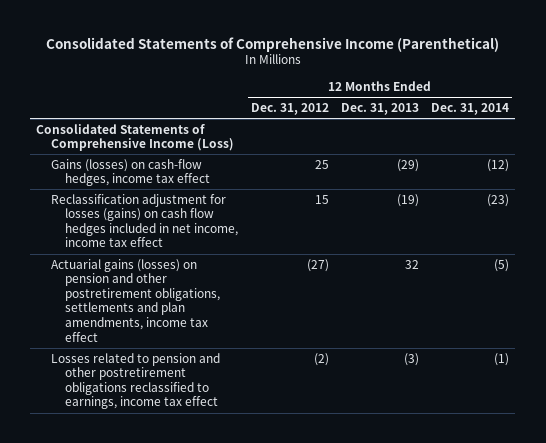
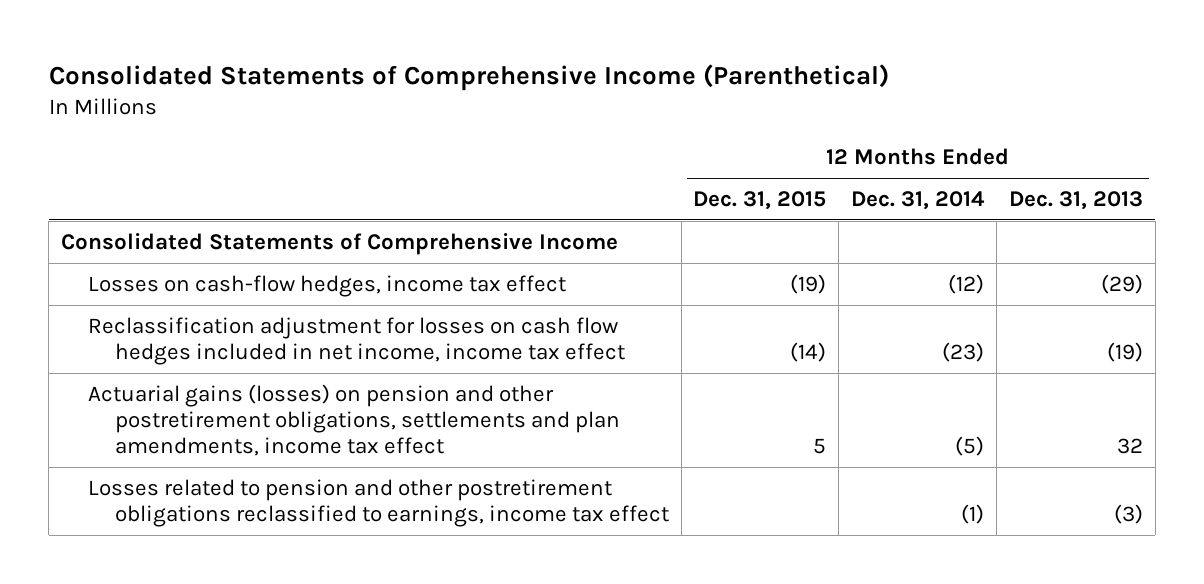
- | 12 Months Ended Dec. 31, 2012 | 12 Months Ended Dec. 31, 2013 | 12 Months Ended Dec. 31, 2014
+ | 12 Months Ended Dec. 31, 2015 | 12 Months Ended Dec. 31, 2014 | 12 Months Ended Dec. 31, 2013
- Consolidated Statements of Comprehensive Income (Loss)
- Gains (losses) on cash-flow hedges, income tax effect | 25 | (29) | (12)
- Reclassification adjustment for losses (gains) on cash flow hedges included in net income, income tax effect | 15 | (19) | (23)
+ Consolidated Statements of Comprehensive Income
+ Losses on cash-flow hedges, income tax effect | (19) | (12) | (29)
+ Reclassification adjustment for losses on cash flow hedges included in net income, income tax effect | (14) | (23) | (19)

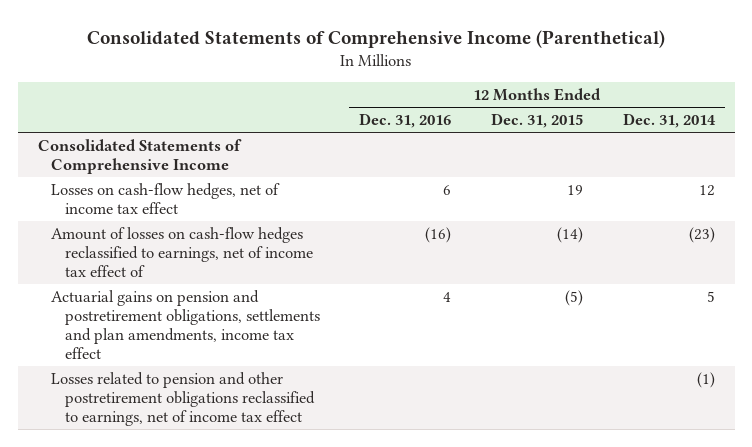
- | 12 Months Ended Dec. 31, 2015 | 12 Months Ended Dec. 31, 2014 | 12 Months Ended Dec. 31, 2013
+ | 12 Months Ended Dec. 31, 2016 | 12 Months Ended Dec. 31, 2015 | 12 Months Ended Dec. 31, 2014
- Losses on cash-flow hedges, income tax effect | (19) | (12) | (29)
- Reclassification adjustment for losses on cash flow hedges included in net income, income tax effect | (14) | (23) | (19)
- Actuarial gains (losses) on pension and other postretirement obligations, settlements and plan amendments, income tax effect | 5 | (5) | 32
- Losses related to pension and other postretirement obligations reclassified to earnings, income tax effect | | (1) | (3)
+ Losses on cash-flow hedges, net of income tax effect | 6 | 19 | 12
+ Amount of losses on cash-flow hedges reclassified to earnings, net of income tax effect of | (16) | (14) | (23)
+ Actuarial gains on pension and postretirement obligations, settlements and plan amendments, income tax effect | 4 | (5) | 5
+ Losses related to pension and other postretirement obligations reclassified to earnings, net of income tax effect | | | (1)

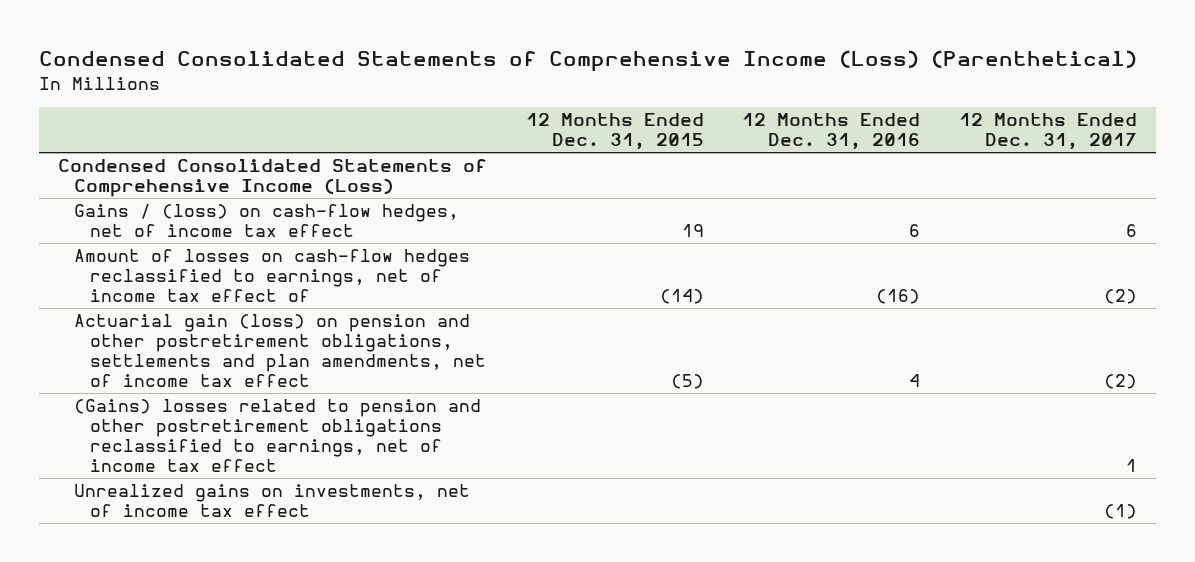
- Consolidated Statements of Comprehensive Income (Parenthetical)
+ Condensed Consolidated Statements of Comprehensive Income (Loss) (Parenthetical)
- | 12 Months Ended Dec. 31, 2016 | 12 Months Ended Dec. 31, 2015 | 12 Months Ended Dec. 31, 2014
+ | 12 Months Ended Dec. 31, 2015 | 12 Months Ended Dec. 31, 2016 | 12 Months Ended Dec. 31, 2017
- Consolidated Statements of Comprehensive Income
- Losses on cash-flow hedges, net of income tax effect | 6 | 19 | 12
+ Condensed Consolidated Statements of Comprehensive Income (Loss)
+ Gains / (loss) on cash-flow hedges, net of income tax effect | 19 | 6 | 6
- Actuarial gains on pension and postretirement obligations, settlements and plan amendments, income tax effect | 4 | (5) | 5
- Losses related to pension and other postretirement obligations reclassified to earnings, net of income tax effect | | | (1)
+ Actuarial gain (loss) on pension and other postretirement obligations, settlements and plan amendments, net of income tax effect | (5) | 4 | (2)
+ (Gains) losses related to pension and other postretirement obligations reclassified to earnings, net of income tax effect | | | 1
+ Unrealized gains on investments, net of income tax effect | | | (1)

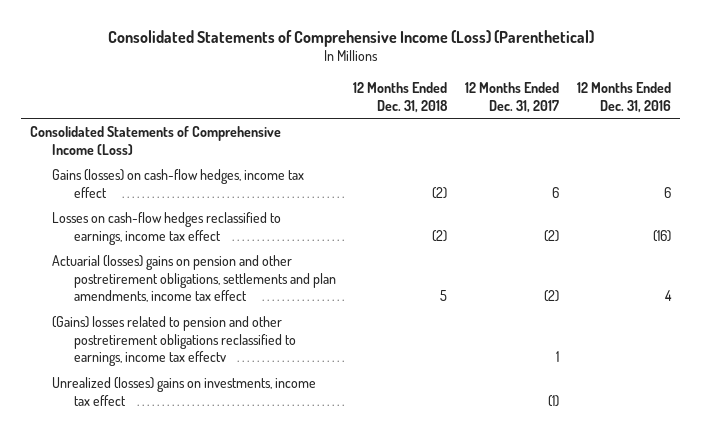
- Condensed Consolidated Statements of Comprehensive Income (Loss) (Parenthetical)
+ Consolidated Statements of Comprehensive Income (Loss) (Parenthetical)
- | 12 Months Ended Dec. 31, 2015 | 12 Months Ended Dec. 31, 2016 | 12 Months Ended Dec. 31, 2017
+ | 12 Months Ended Dec. 31, 2018 | 12 Months Ended Dec. 31, 2017 | 12 Months Ended Dec. 31, 2016
- Condensed Consolidated Statements of Comprehensive Income (Loss)
- Gains / (loss) on cash-flow hedges, net of income tax effect | 19 | 6 | 6
- Amount of losses on cash-flow hedges reclassified to earnings, net of income tax effect of | (14) | (16) | (2)
- Actuarial gain (loss) on pension and other postretirement obligations, settlements and plan amendments, net of income tax effect | (5) | 4 | (2)
- (Gains) losses related to pension and other postretirement obligations reclassified to earnings, net of income tax effect | | | 1
- Unrealized gains on investments, net of income tax effect | | | (1)
+ Consolidated Statements of Comprehensive Income (Loss)
+ Gains (losses) on cash-flow hedges, income tax effect | (2) | 6 | 6
+ Losses on cash-flow hedges reclassified to earnings, income tax effect | (2) | (2) | (16)
+ Actuarial (losses) gains on pension and other postretirement obligations, settlements and plan amendments, income tax effect | 5 | (2) | 4
+ (Gains) losses related to pension and other postretirement obligations reclassified to earnings, income tax effectv | | 1 |
+ Unrealized (losses) gains on investments, income tax effect | | (1) |

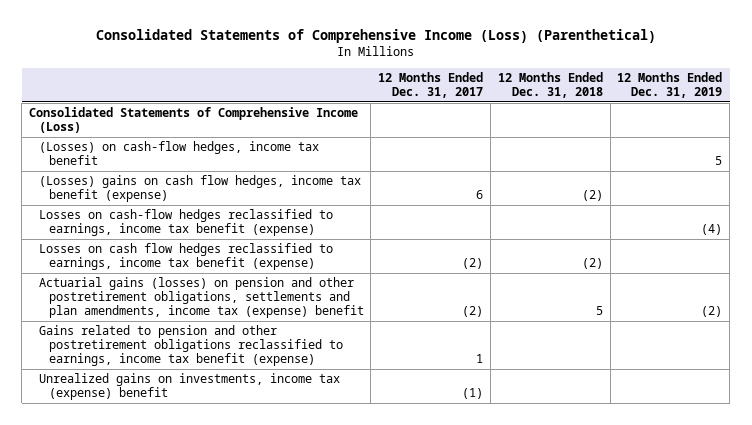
- | 12 Months Ended Dec. 31, 2018 | 12 Months Ended Dec. 31, 2017 | 12 Months Ended Dec. 31, 2016
+ | 12 Months Ended Dec. 31, 2017 | 12 Months Ended Dec. 31, 2018 | 12 Months Ended Dec. 31, 2019
- Gains (losses) on cash-flow hedges, income tax effect | (2) | 6 | 6
- Losses on cash-flow hedges reclassified to earnings, income tax effect | (2) | (2) | (16)
- Actuarial (losses) gains on pension and other postretirement obligations, settlements and plan amendments, income tax effect | 5 | (2) | 4
- (Gains) losses related to pension and other postretirement obligations reclassified to earnings, income tax effectv | | 1 |
- Unrealized (losses) gains on investments, income tax effect | | (1) |
+ (Losses) on cash-flow hedges, income tax benefit | | | 5
+ (Losses) gains on cash flow hedges, income tax benefit (expense) | 6 | (2) |
+ Losses on cash-flow hedges reclassified to earnings, income tax benefit (expense) | | | (4)
+ Losses on cash flow hedges reclassified to earnings, income tax benefit (expense) | (2) | (2) |
+ Actuarial gains (losses) on pension and other postretirement obligations, settlements and plan amendments, income tax (expense) benefit | (2) | 5 | (2)
+ Gains related to pension and other postretirement obligations reclassified to earnings, income tax benefit (expense) | 1 | |
+ Unrealized gains on investments, income tax (expense) benefit | (1) | |

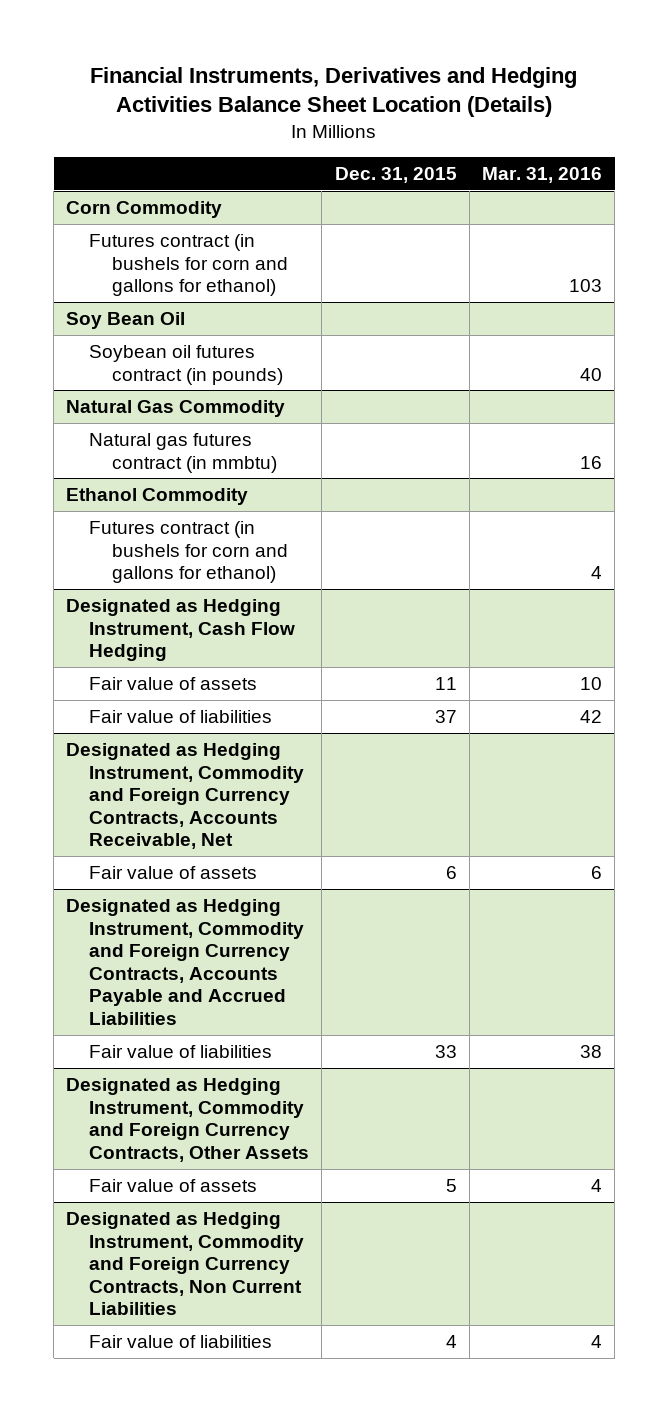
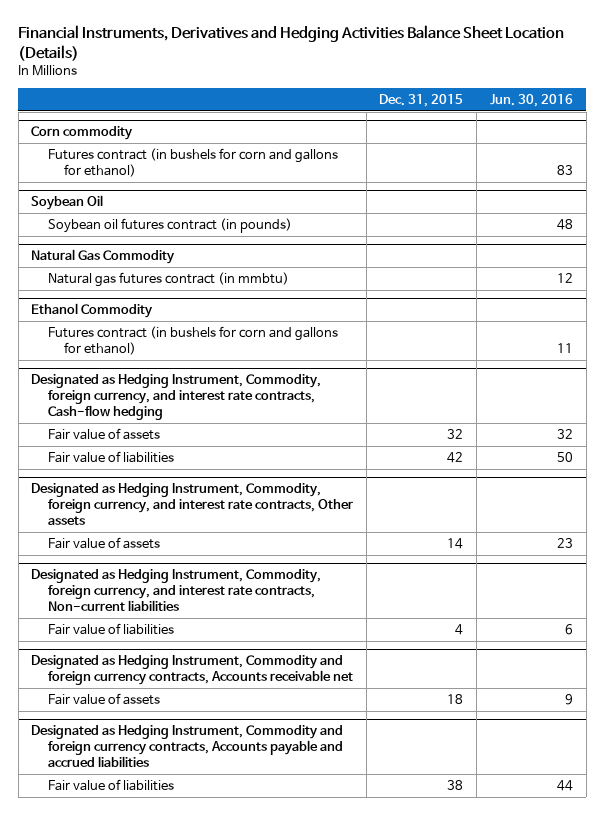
- | Dec. 31, 2015 | Mar. 31, 2016
+ | Dec. 31, 2015 | Jun. 30, 2016
- Corn Commodity
+ Corn commodity
- Soy Bean Oil
+ Soybean Oil
- Designated as Hedging Instrument, Cash Flow Hedging
- Fair value of assets | 11 | 10
- Fair value of liabilities | 37 | 42
- Designated as Hedging Instrument, Commodity and Foreign Currency Contracts, Accounts Receivable, Net
- Fair value of assets | 6 | 6
- Designated as Hedging Instrument, Commodity and Foreign Currency Contracts, Accounts Payable and Accrued Liabilities
- Fair value of liabilities | 33 | 38
- Designated as Hedging Instrument, Commodity and Foreign Currency Contracts, Other Assets
- Fair value of assets | 5 | 4
- Designated as Hedging Instrument, Commodity and Foreign Currency Contracts, Non Current Liabilities
+ Designated as Hedging Instrument, Commodity, foreign currency, and interest rate contracts, Cash-flow hedging
+ Fair value of assets | 32 | 32
+ Fair value of liabilities | 42 | 50
+ Designated as Hedging Instrument, Commodity, foreign currency, and interest rate contracts, Other assets
+ Fair value of assets | 14 | 23
+ Designated as Hedging Instrument, Commodity, foreign currency, and interest rate contracts, Non-current liabilities
+ Designated as Hedging Instrument, Commodity and foreign currency contracts, Accounts receivable net
+ Fair value of assets | 18 | 9
+ Designated as Hedging Instrument, Commodity and foreign currency contracts, Accounts payable and accrued liabilities
+ Fair value of liabilities | 38 | 44

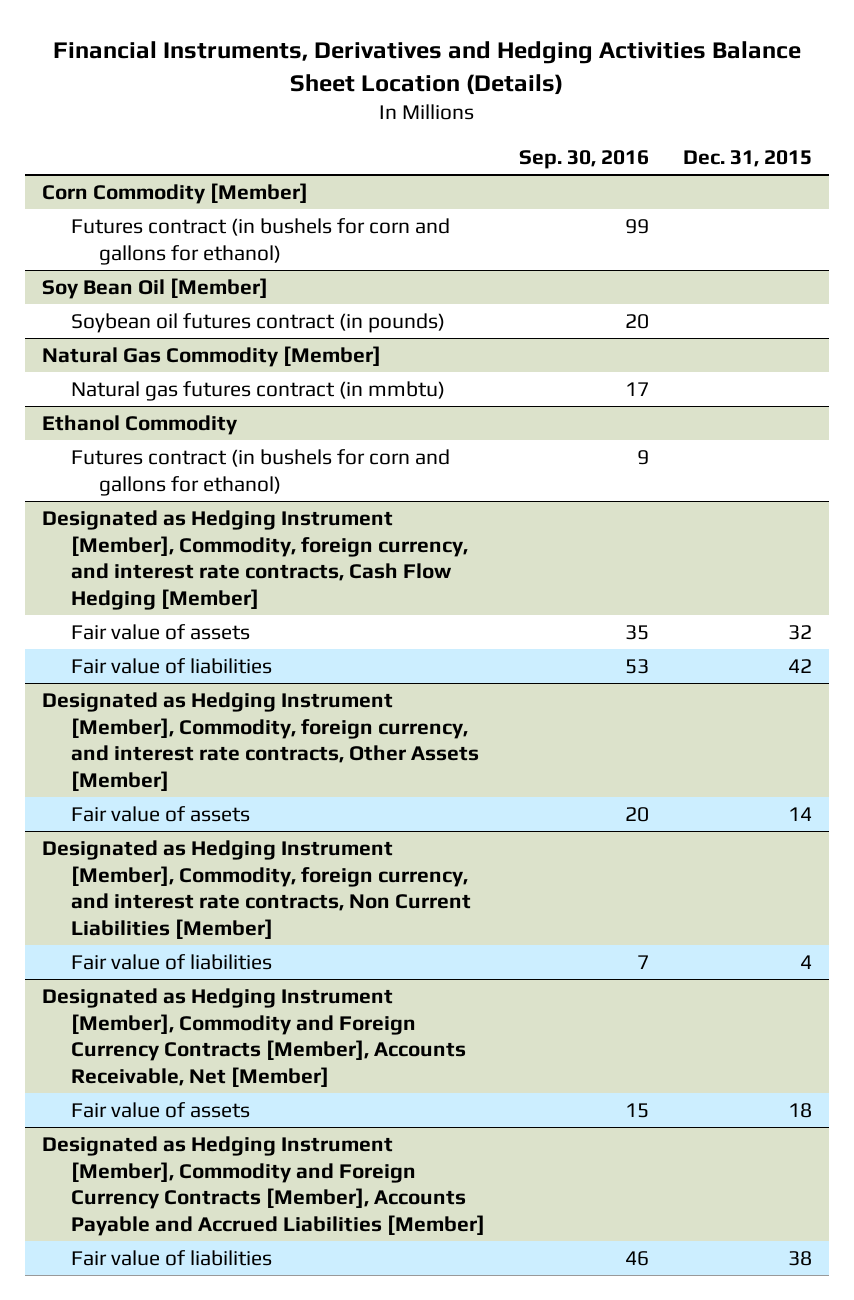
- | Dec. 31, 2015 | Jun. 30, 2016
+ | Sep. 30, 2016 | Dec. 31, 2015
- Corn commodity
+ Corn Commodity [Member]
- Soybean Oil
+ Soy Bean Oil [Member]
- Natural Gas Commodity
+ Natural Gas Commodity [Member]
- Designated as Hedging Instrument, Commodity, foreign currency, and interest rate contracts, Cash-flow hedging
+ Designated as Hedging Instrument [Member], Commodity, foreign currency, and interest rate contracts, Cash Flow Hedging [Member]
- Designated as Hedging Instrument, Commodity, foreign currency, and interest rate contracts, Other assets
+ Designated as Hedging Instrument [Member], Commodity, foreign currency, and interest rate contracts, Other Assets [Member]
- Designated as Hedging Instrument, Commodity, foreign currency, and interest rate contracts, Non-current liabilities
+ Designated as Hedging Instrument [Member], Commodity, foreign currency, and interest rate contracts, Non Current Liabilities [Member]
- Designated as Hedging Instrument, Commodity and foreign currency contracts, Accounts receivable net
+ Designated as Hedging Instrument [Member], Commodity and Foreign Currency Contracts [Member], Accounts Receivable, Net [Member]
- Designated as Hedging Instrument, Commodity and foreign currency contracts, Accounts payable and accrued liabilities
+ Designated as Hedging Instrument [Member], Commodity and Foreign Currency Contracts [Member], Accounts Payable and Accrued Liabilities [Member]

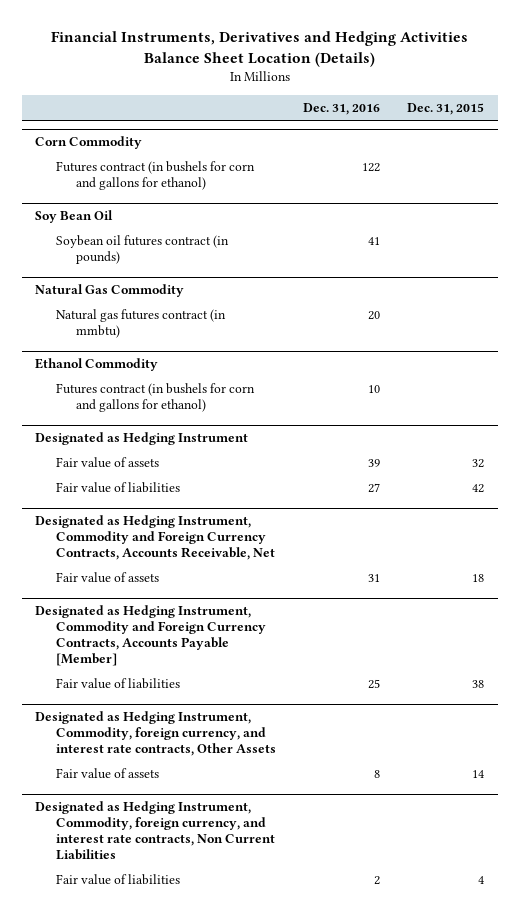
- | Sep. 30, 2016 | Dec. 31, 2015
+ | Dec. 31, 2016 | Dec. 31, 2015
- Corn Commodity [Member]
+ Corn Commodity
- Soy Bean Oil [Member]
+ Soy Bean Oil
- Natural Gas Commodity [Member]
+ Natural Gas Commodity
- Designated as Hedging Instrument [Member], Commodity, foreign currency, and interest rate contracts, Cash Flow Hedging [Member]
+ Designated as Hedging Instrument
- Designated as Hedging Instrument [Member], Commodity, foreign currency, and interest rate contracts, Other Assets [Member]
- Fair value of assets | 20 | 14
- Designated as Hedging Instrument [Member], Commodity, foreign currency, and interest rate contracts, Non Current Liabilities [Member]
- Fair value of liabilities | 7 | 4
- Designated as Hedging Instrument [Member], Commodity and Foreign Currency Contracts [Member], Accounts Receivable, Net [Member]
+ Designated as Hedging Instrument, Commodity and Foreign Currency Contracts, Accounts Receivable, Net
- Designated as Hedging Instrument [Member], Commodity and Foreign Currency Contracts [Member], Accounts Payable and Accrued Liabilities [Member]
+ Designated as Hedging Instrument, Commodity and Foreign Currency Contracts, Accounts Payable [Member]
+ Designated as Hedging Instrument, Commodity, foreign currency, and interest rate contracts, Other Assets
+ Fair value of assets | 8 | 14
+ Designated as Hedging Instrument, Commodity, foreign currency, and interest rate contracts, Non Current Liabilities
+ Fair value of liabilities | 2 | 4

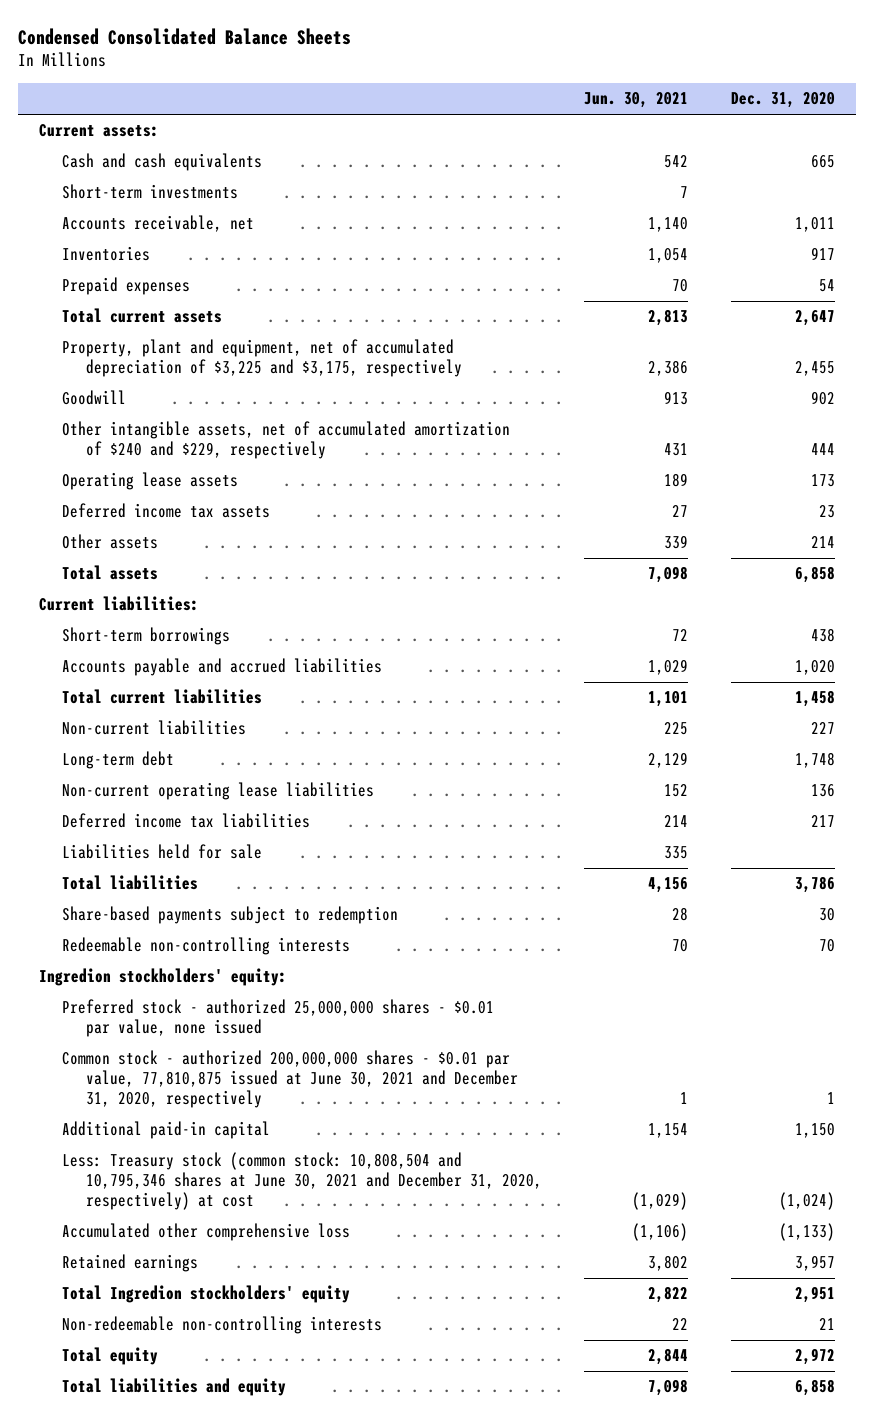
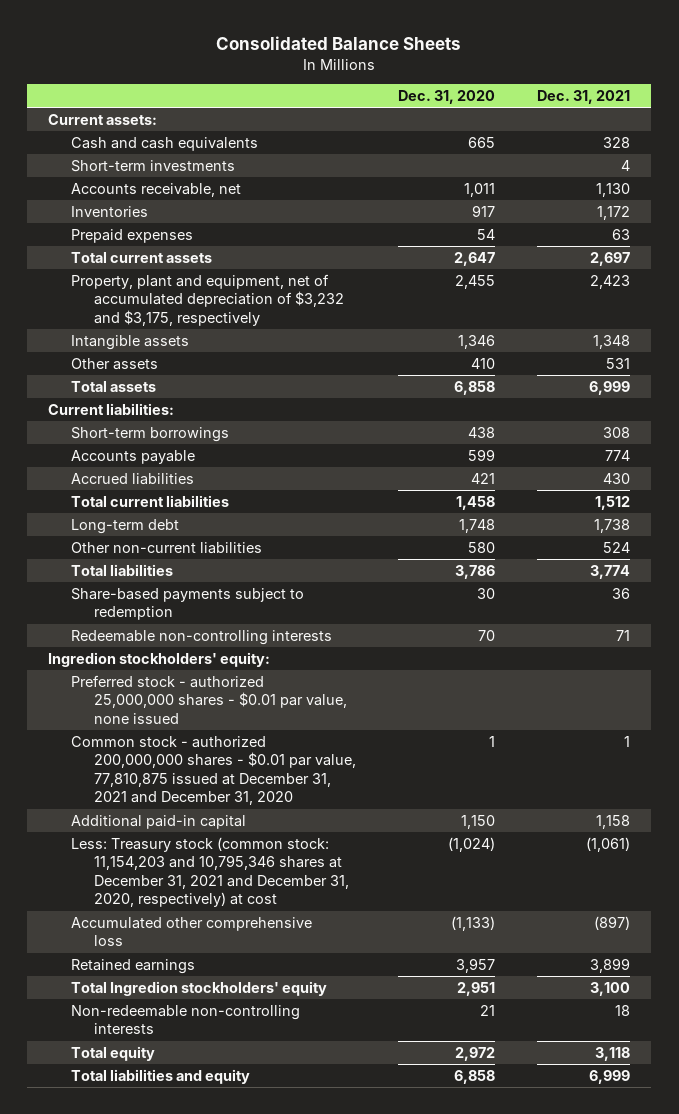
- Condensed Consolidated Balance Sheets
+ Consolidated Balance Sheets
- | Jun. 30, 2021 | Dec. 31, 2020
+ | Dec. 31, 2020 | Dec. 31, 2021
- Property, plant and equipment, net of accumulated depreciation of $3,225 and $3,175, respectively | 2,386 | 2,455
- Goodwill | 913 | 902
- Other intangible assets, net of accumulated amortization of $240 and $229, respectively | 431 | 444
- Operating lease assets | 189 | 173
- Deferred income tax assets | 27 | 23
- Other assets | 339 | 214
+ Property, plant and equipment, net of accumulated depreciation of $3,232 and $3,175, respectively | 2,455 | 2,423
+ Intangible assets | 1,346 | 1,348
+ Other assets | 410 | 531
- Accounts payable and accrued liabilities | 1,029 | 1,020
+ Accounts payable | 599 | 774
+ Accrued liabilities | 421 | 430
- Non-current liabilities | 225 | 227
- Non-current operating lease liabilities | 152 | 136
- Deferred income tax liabilities | 214 | 217
- Liabilities held for sale | 335 |
+ Other non-current liabilities | 580 | 524
- Common stock - authorized 200,000,000 shares - $0.01 par value, 77,810,875 issued at June 30, 2021 and December 31, 2020, respectively | 1 | 1
+ Common stock - authorized 200,000,000 shares - $0.01 par value, 77,810,875 issued at December 31, 2021 and December 31, 2020 | 1 | 1
- Less: Treasury stock (common stock: 10,808,504 and 10,795,346 shares at June 30, 2021 and December 31, 2020, respectively) at cost | (1,029) | (1,024)
+ Less: Treasury stock (common stock: 11,154,203 and 10,795,346 shares at December 31, 2021 and December 31, 2020, respectively) at cost | (1,024) | (1,061)

